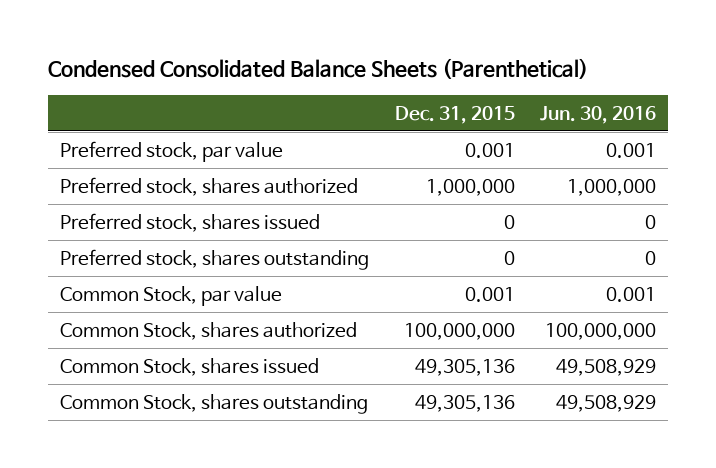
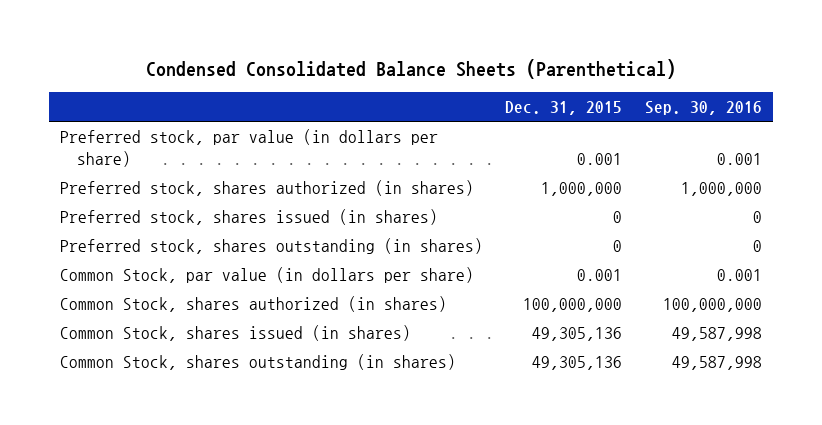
- | Dec. 31, 2015 | Jun. 30, 2016
+ | Dec. 31, 2015 | Sep. 30, 2016
- Preferred stock, par value | 0.001 | 0.001
- Preferred stock, shares authorized | 1,000,000 | 1,000,000
- Preferred stock, shares issued | 0 | 0
- Preferred stock, shares outstanding | 0 | 0
- Common Stock, par value | 0.001 | 0.001
- Common Stock, shares authorized | 100,000,000 | 100,000,000
- Common Stock, shares issued | 49,305,136 | 49,508,929
- Common Stock, shares outstanding | 49,305,136 | 49,508,929
+ Preferred stock, par value (in dollars per share) | 0.001 | 0.001
+ Preferred stock, shares authorized (in shares) | 1,000,000 | 1,000,000
+ Preferred stock, shares issued (in shares) | 0 | 0
+ Preferred stock, shares outstanding (in shares) | 0 | 0
+ Common Stock, par value (in dollars per share) | 0.001 | 0.001
+ Common Stock, shares authorized (in shares) | 100,000,000 | 100,000,000
+ Common Stock, shares issued (in shares) | 49,305,136 | 49,587,998
+ Common Stock, shares outstanding (in shares) | 49,305,136 | 49,587,998

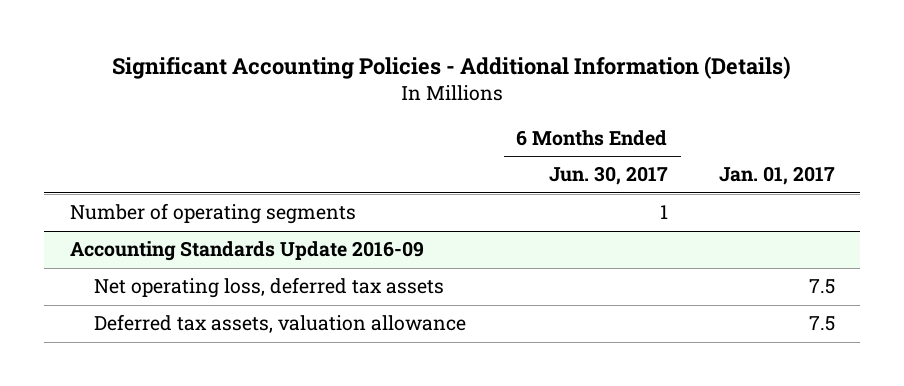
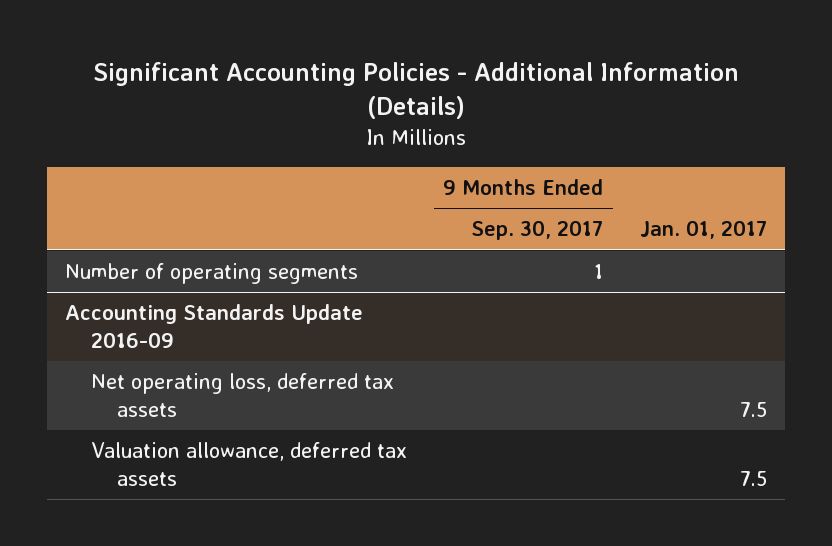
- | 6 Months Ended Jun. 30, 2017 | Jan. 01, 2017
+ | 9 Months Ended Sep. 30, 2017 | Jan. 01, 2017
@ Accounting Standards Update 2016-09
- Deferred tax assets, valuation allowance | | 7.5
+ Valuation allowance, deferred tax assets | | 7.5

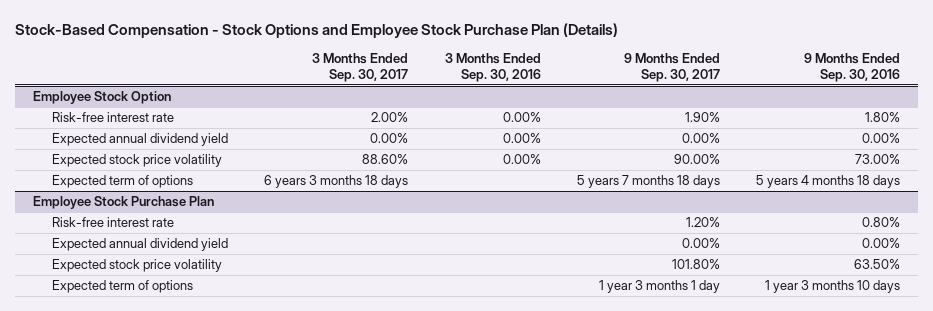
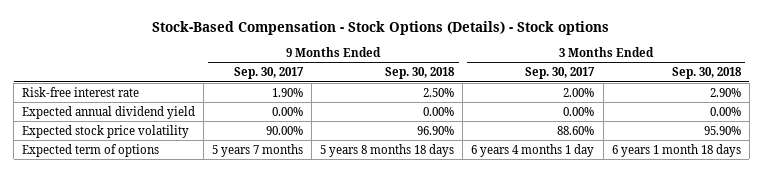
- Stock-Based Compensation - Stock Options and Employee Stock Purchase Plan (Details)
+ Stock-Based Compensation - Stock Options (Details) - Stock options
- | 3 Months Ended Sep. 30, 2017 | 3 Months Ended Sep. 30, 2016 | 9 Months Ended Sep. 30, 2017 | 9 Months Ended Sep. 30, 2016
+ | 9 Months Ended Sep. 30, 2017 | 9 Months Ended Sep. 30, 2018 | 3 Months Ended Sep. 30, 2017 | 3 Months Ended Sep. 30, 2018
- Employee Stock Option
- Expected term of options | 6 years 3 months 18 days | | 5 years 7 months 18 days | 5 years 4 months 18 days
- Employee Stock Purchase Plan
- Risk-free interest rate | | | 1.20% | 0.80%
- Expected annual dividend yield | | | 0.00% | 0.00%
- Expected stock price volatility | | | 101.80% | 63.50%
- Expected term of options | | | 1 year 3 months 1 day | 1 year 3 months 10 days
+ Expected term of options | 5 years 7 months | 5 years 8 months 18 days | 6 years 4 months 1 day | 6 years 1 month 18 days

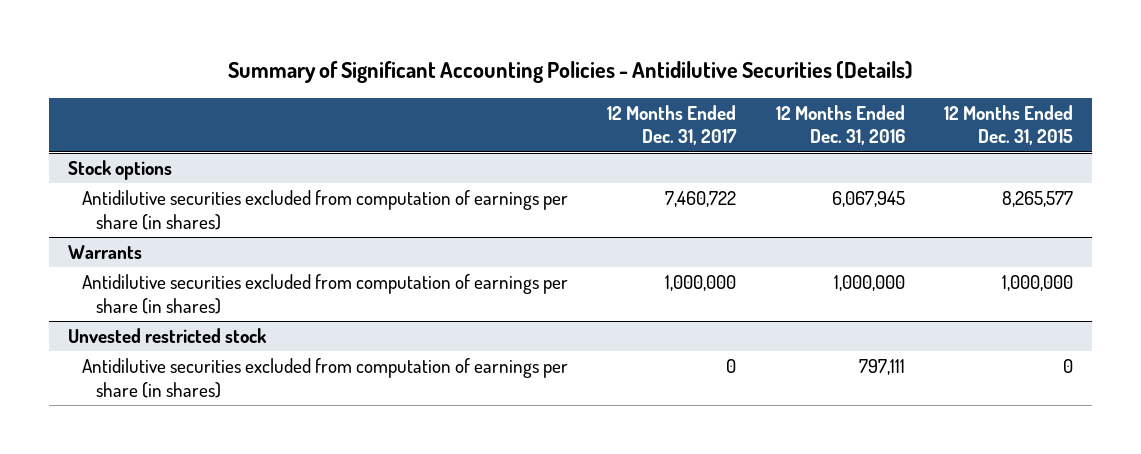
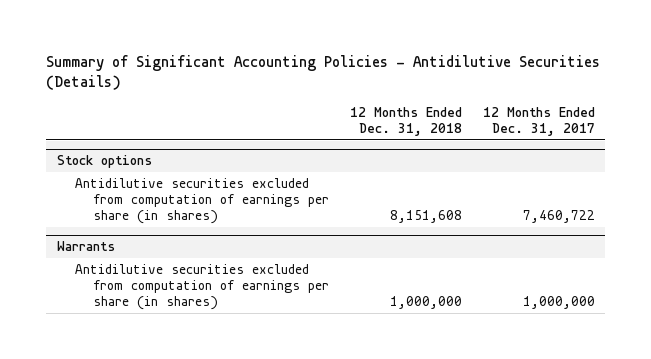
- | 12 Months Ended Dec. 31, 2017 | 12 Months Ended Dec. 31, 2016 | 12 Months Ended Dec. 31, 2015
+ | 12 Months Ended Dec. 31, 2018 | 12 Months Ended Dec. 31, 2017
- Unvested restricted stock
- Antidilutive securities excluded from computation of earnings per share (in shares) | 0 | 797,111 | 0

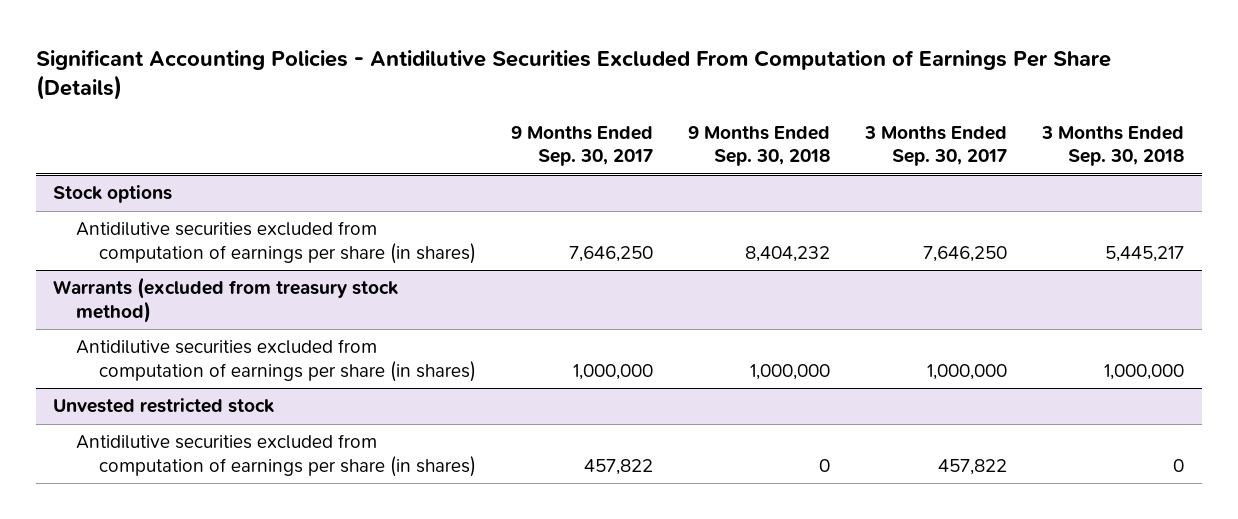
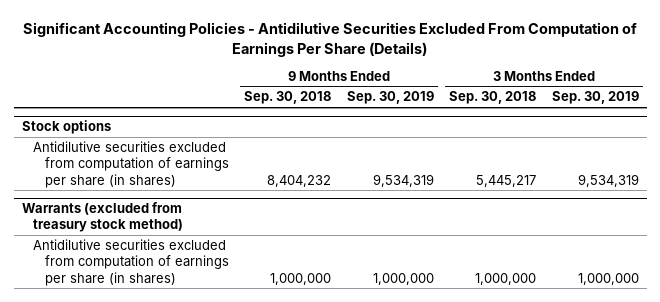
- | 9 Months Ended Sep. 30, 2017 | 9 Months Ended Sep. 30, 2018 | 3 Months Ended Sep. 30, 2017 | 3 Months Ended Sep. 30, 2018
+ | 9 Months Ended Sep. 30, 2018 | 9 Months Ended Sep. 30, 2019 | 3 Months Ended Sep. 30, 2018 | 3 Months Ended Sep. 30, 2019
- Unvested restricted stock
- Antidilutive securities excluded from computation of earnings per share (in shares) | 457,822 | 0 | 457,822 | 0

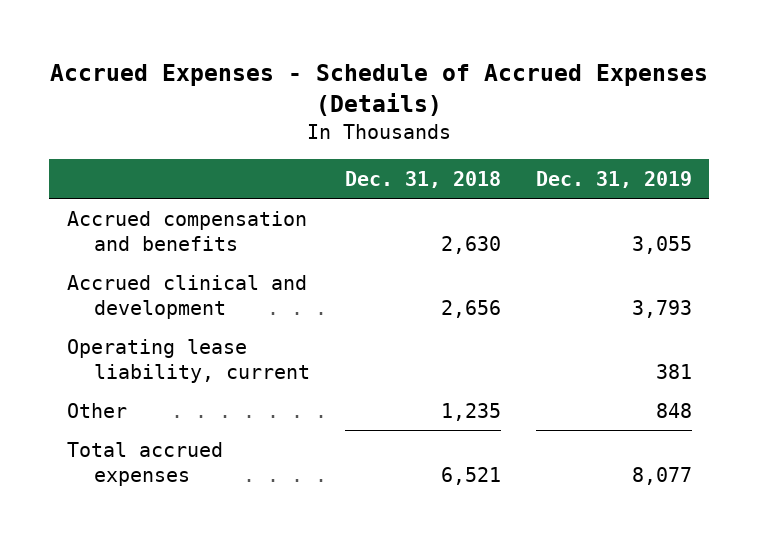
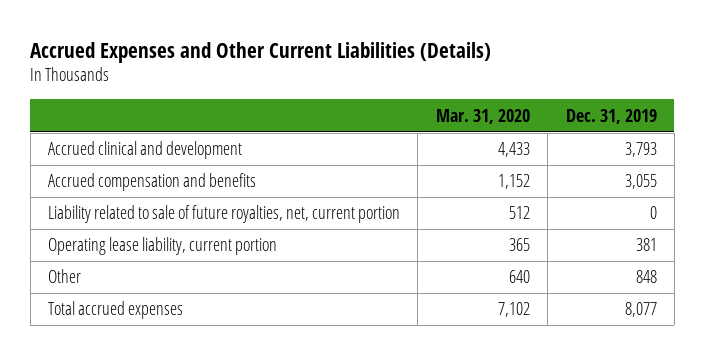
- Accrued Expenses - Schedule of Accrued Expenses (Details)
+ Accrued Expenses and Other Current Liabilities (Details)
- | Dec. 31, 2018 | Dec. 31, 2019
+ | Mar. 31, 2020 | Dec. 31, 2019
- Operating lease liability, current | | 381
moved down: Accrued compensation and benefits | 1,152 | 3,055
+ Liability related to sale of future royalties, net, current portion | 512 | 0
+ Operating lease liability, current portion | 365 | 381

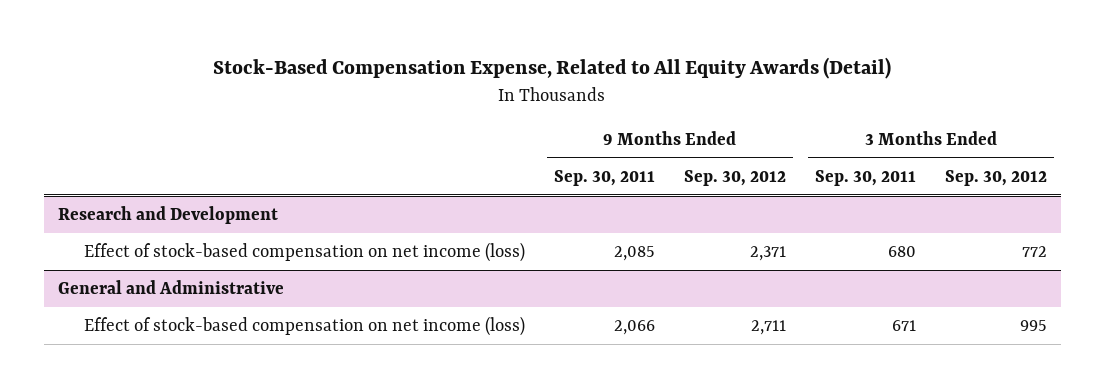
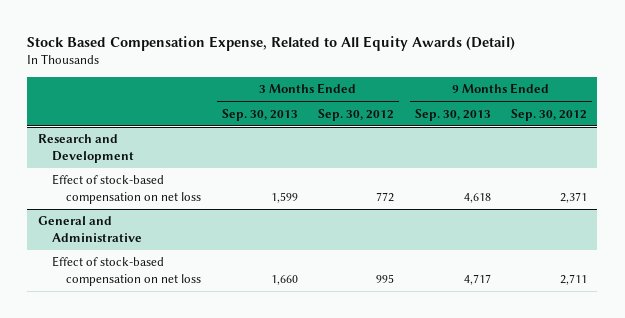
- Stock-Based Compensation Expense, Related to All Equity Awards (Detail)
+ Stock Based Compensation Expense, Related to All Equity Awards (Detail)
- | 9 Months Ended Sep. 30, 2011 | 9 Months Ended Sep. 30, 2012 | 3 Months Ended Sep. 30, 2011 | 3 Months Ended Sep. 30, 2012
+ | 3 Months Ended Sep. 30, 2013 | 3 Months Ended Sep. 30, 2012 | 9 Months Ended Sep. 30, 2013 | 9 Months Ended Sep. 30, 2012
@ Research and Development
- Effect of stock-based compensation on net income (loss) | 2,085 | 2,371 | 680 | 772
+ Effect of stock-based compensation on net loss | 1,599 | 772 | 4,618 | 2,371
@ General and Administrative
- Effect of stock-based compensation on net income (loss) | 2,066 | 2,711 | 671 | 995
+ Effect of stock-based compensation on net loss | 1,660 | 995 | 4,717 | 2,711

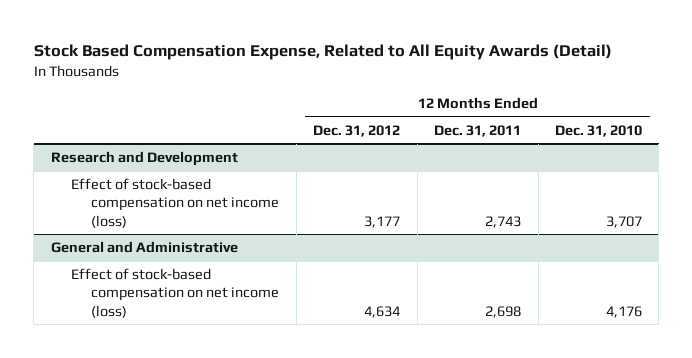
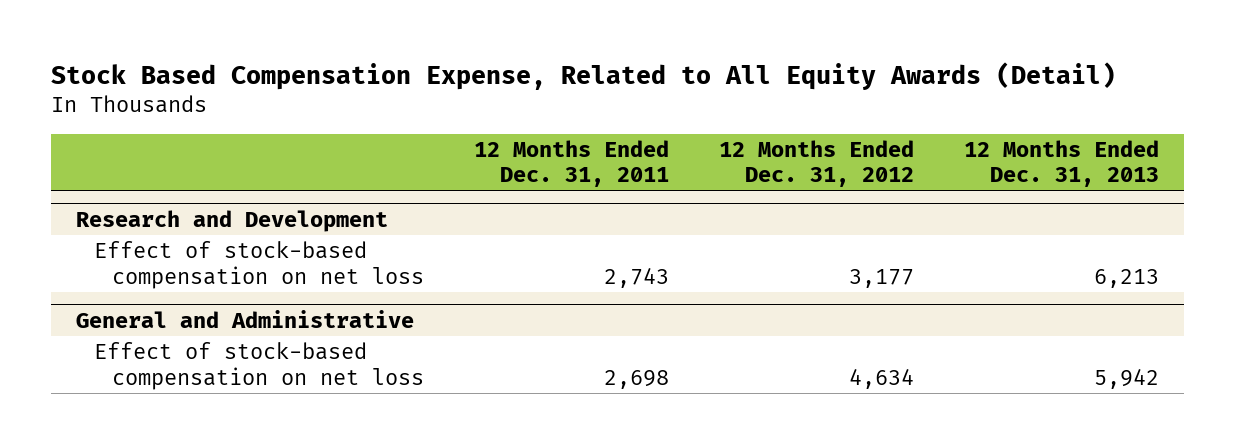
- | 12 Months Ended Dec. 31, 2012 | 12 Months Ended Dec. 31, 2011 | 12 Months Ended Dec. 31, 2010
+ | 12 Months Ended Dec. 31, 2011 | 12 Months Ended Dec. 31, 2012 | 12 Months Ended Dec. 31, 2013
@ Research and Development
- Effect of stock-based compensation on net income (loss) | 3,177 | 2,743 | 3,707
+ Effect of stock-based compensation on net loss | 2,743 | 3,177 | 6,213
@ General and Administrative
- Effect of stock-based compensation on net income (loss) | 4,634 | 2,698 | 4,176
+ Effect of stock-based compensation on net loss | 2,698 | 4,634 | 5,942

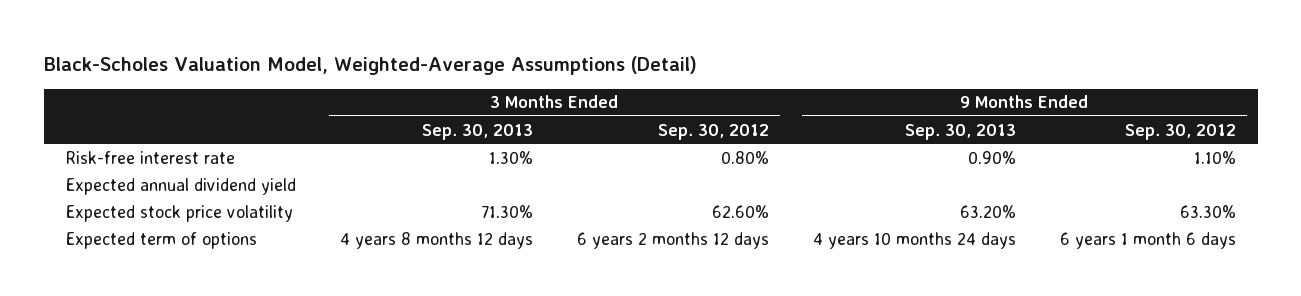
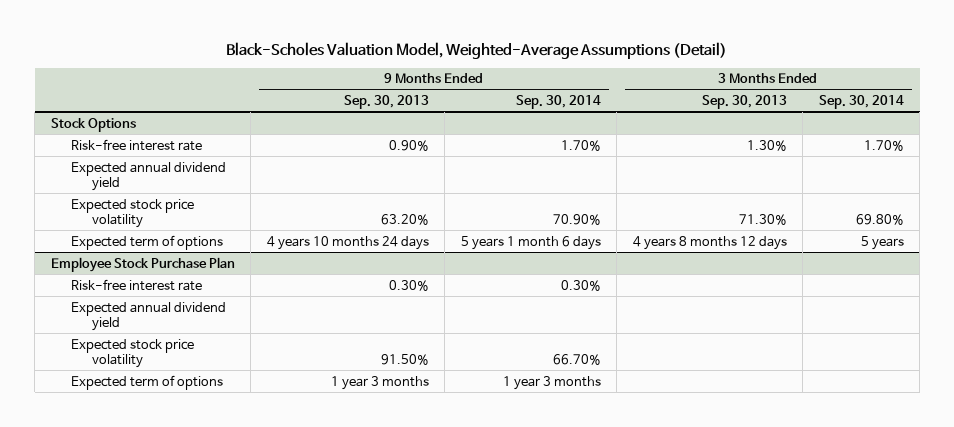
- | 3 Months Ended Sep. 30, 2013 | 3 Months Ended Sep. 30, 2012 | 9 Months Ended Sep. 30, 2013 | 9 Months Ended Sep. 30, 2012
+ | 9 Months Ended Sep. 30, 2013 | 9 Months Ended Sep. 30, 2014 | 3 Months Ended Sep. 30, 2013 | 3 Months Ended Sep. 30, 2014
+ Stock Options
+ Employee Stock Purchase Plan
+ Risk-free interest rate | 0.30% | 0.30% | |
+ Expected annual dividend yield
+ Expected stock price volatility | 91.50% | 66.70% | |
+ Expected term of options | 1 year 3 months | 1 year 3 months | |

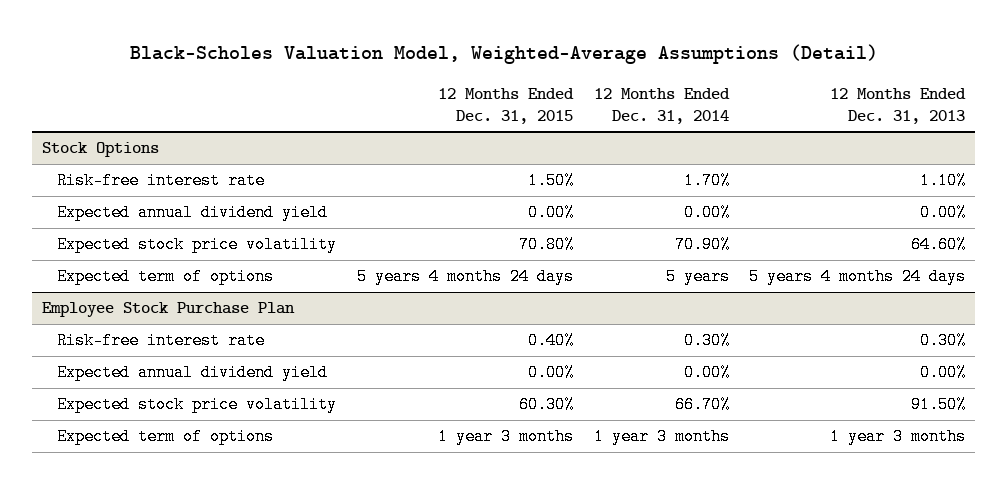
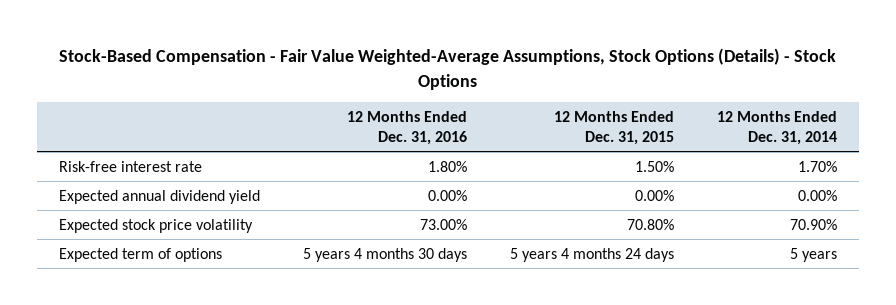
- Black-Scholes Valuation Model, Weighted-Average Assumptions (Detail)
+ Stock-Based Compensation - Fair Value Weighted-Average Assumptions, Stock Options (Details) - Stock Options
- | 12 Months Ended Dec. 31, 2015 | 12 Months Ended Dec. 31, 2014 | 12 Months Ended Dec. 31, 2013
+ | 12 Months Ended Dec. 31, 2016 | 12 Months Ended Dec. 31, 2015 | 12 Months Ended Dec. 31, 2014
- Stock Options
- Employee Stock Purchase Plan
- Risk-free interest rate | 0.40% | 0.30% | 0.30%
- Expected annual dividend yield | 0.00% | 0.00% | 0.00%
- Expected stock price volatility | 60.30% | 66.70% | 91.50%
- Expected term of options | 1 year 3 months | 1 year 3 months | 1 year 3 months

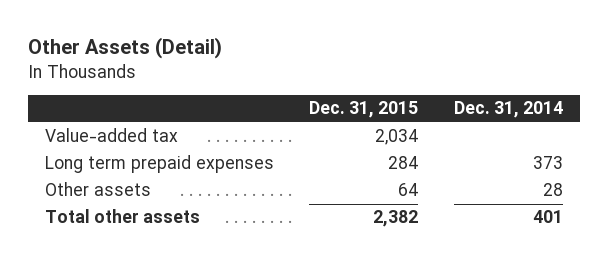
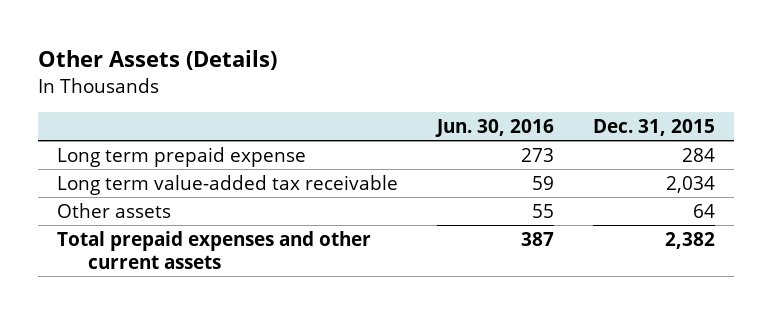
- Other Assets (Detail)
+ Other Assets (Details)
- | Dec. 31, 2015 | Dec. 31, 2014
+ | Jun. 30, 2016 | Dec. 31, 2015
- Value-added tax | 2,034 |
- Long term prepaid expenses | 284 | 373
+ Long term prepaid expense | 273 | 284
+ Long term value-added tax receivable | 59 | 2,034
- Total other assets | 2,382 | 401
+ Total prepaid expenses and other current assets | 387 | 2,382

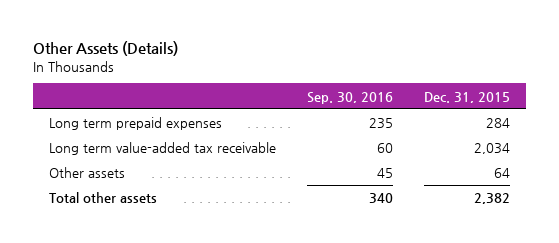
- | Jun. 30, 2016 | Dec. 31, 2015
+ | Sep. 30, 2016 | Dec. 31, 2015
- Long term prepaid expense | 273 | 284
+ Long term prepaid expenses | 235 | 284
- Total prepaid expenses and other current assets | 387 | 2,382
+ Total other assets | 340 | 2,382

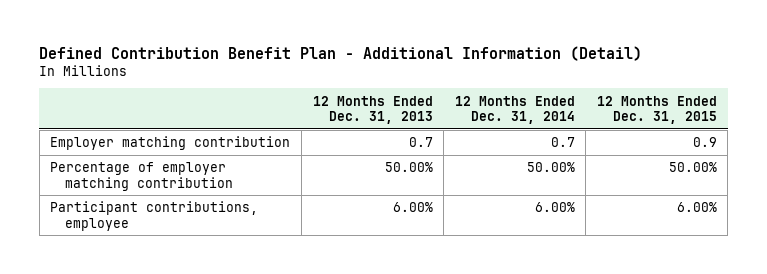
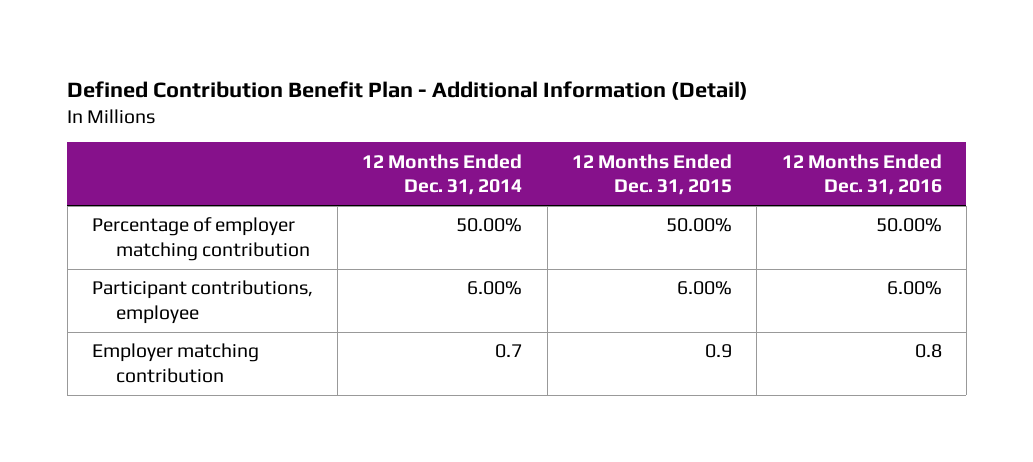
- | 12 Months Ended Dec. 31, 2013 | 12 Months Ended Dec. 31, 2014 | 12 Months Ended Dec. 31, 2015
+ | 12 Months Ended Dec. 31, 2014 | 12 Months Ended Dec. 31, 2015 | 12 Months Ended Dec. 31, 2016
moved down: Employer matching contribution | 0.7 | 0.9 | 0.8

